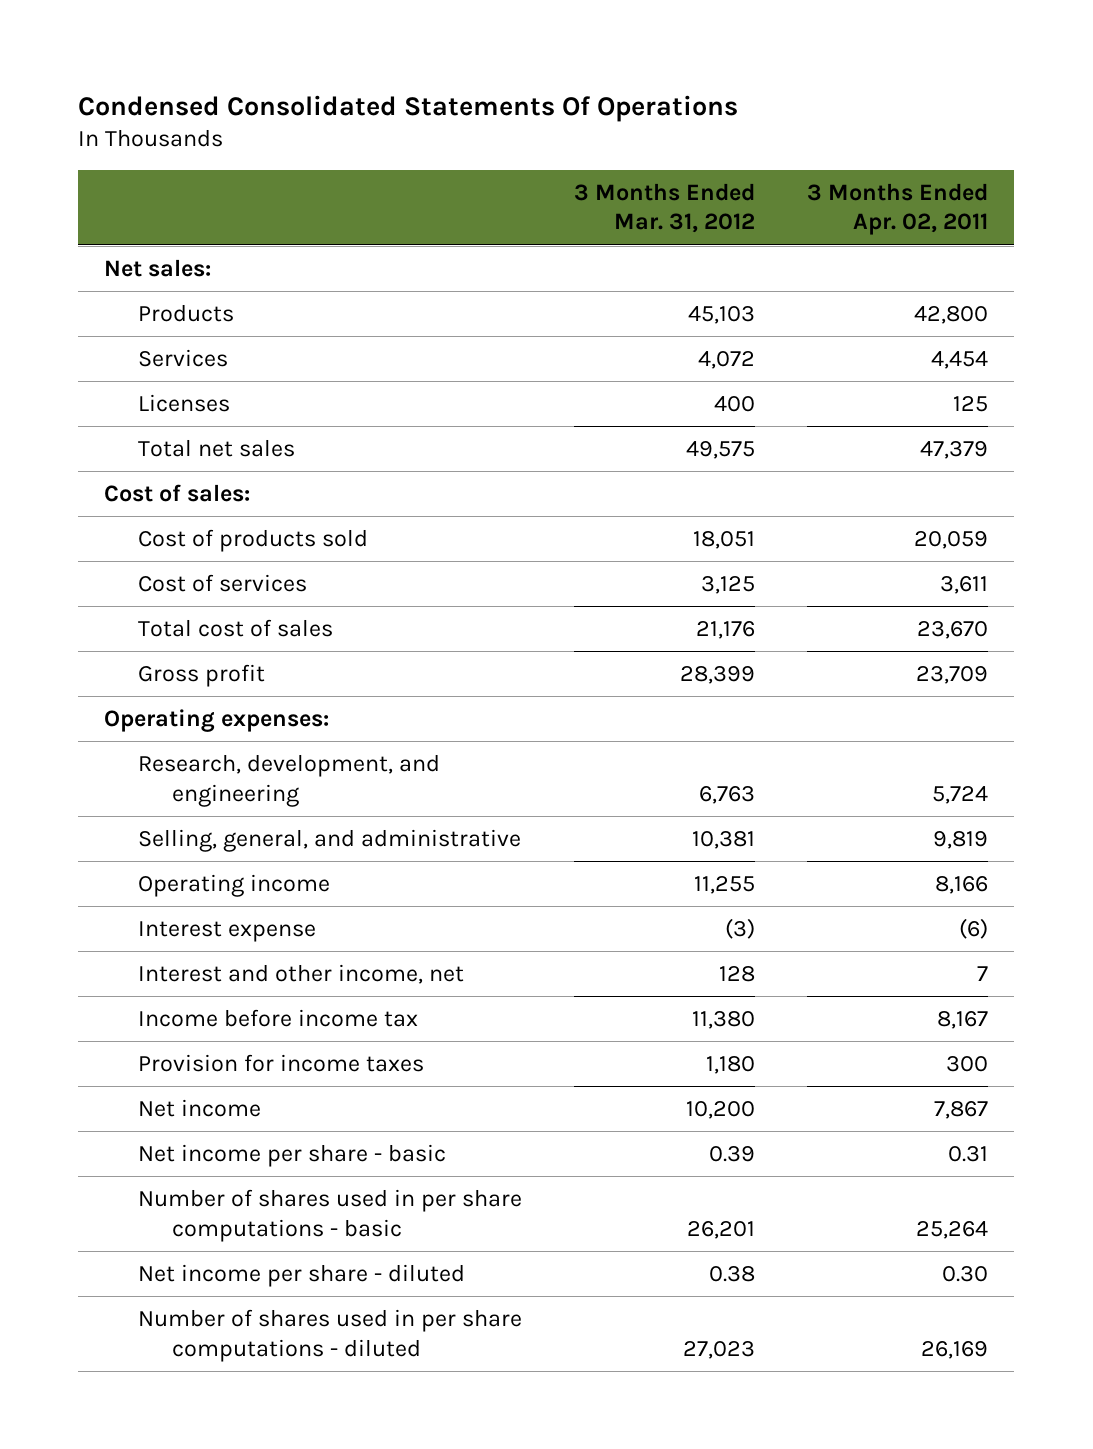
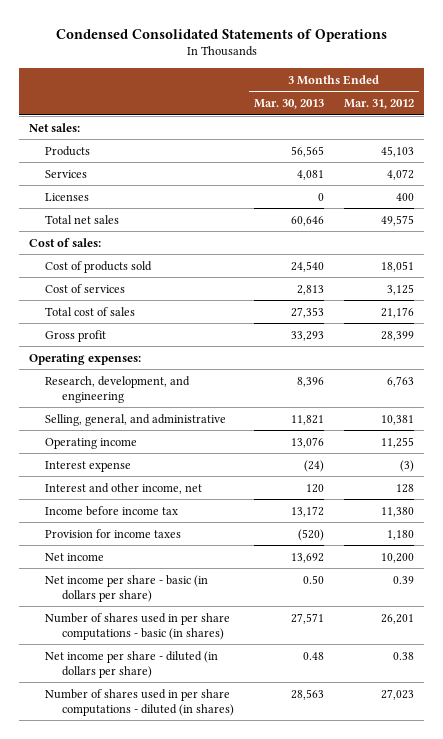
- Condensed Consolidated Statements Of Operations
+ Condensed Consolidated Statements of Operations
- | 3 Months Ended Mar. 31, 2012 | 3 Months Ended Apr. 02, 2011
+ | 3 Months Ended Mar. 30, 2013 | 3 Months Ended Mar. 31, 2012
- Net income per share - basic | 0.39 | 0.31
- Number of shares used in per share computations - basic | 26,201 | 25,264
- Net income per share - diluted | 0.38 | 0.30
- Number of shares used in per share computations - diluted | 27,023 | 26,169
+ Net income per share - basic (in dollars per share) | 0.50 | 0.39
+ Number of shares used in per share computations - basic (in shares) | 27,571 | 26,201
+ Net income per share - diluted (in dollars per share) | 0.48 | 0.38
+ Number of shares used in per share computations - diluted (in shares) | 28,563 | 27,023

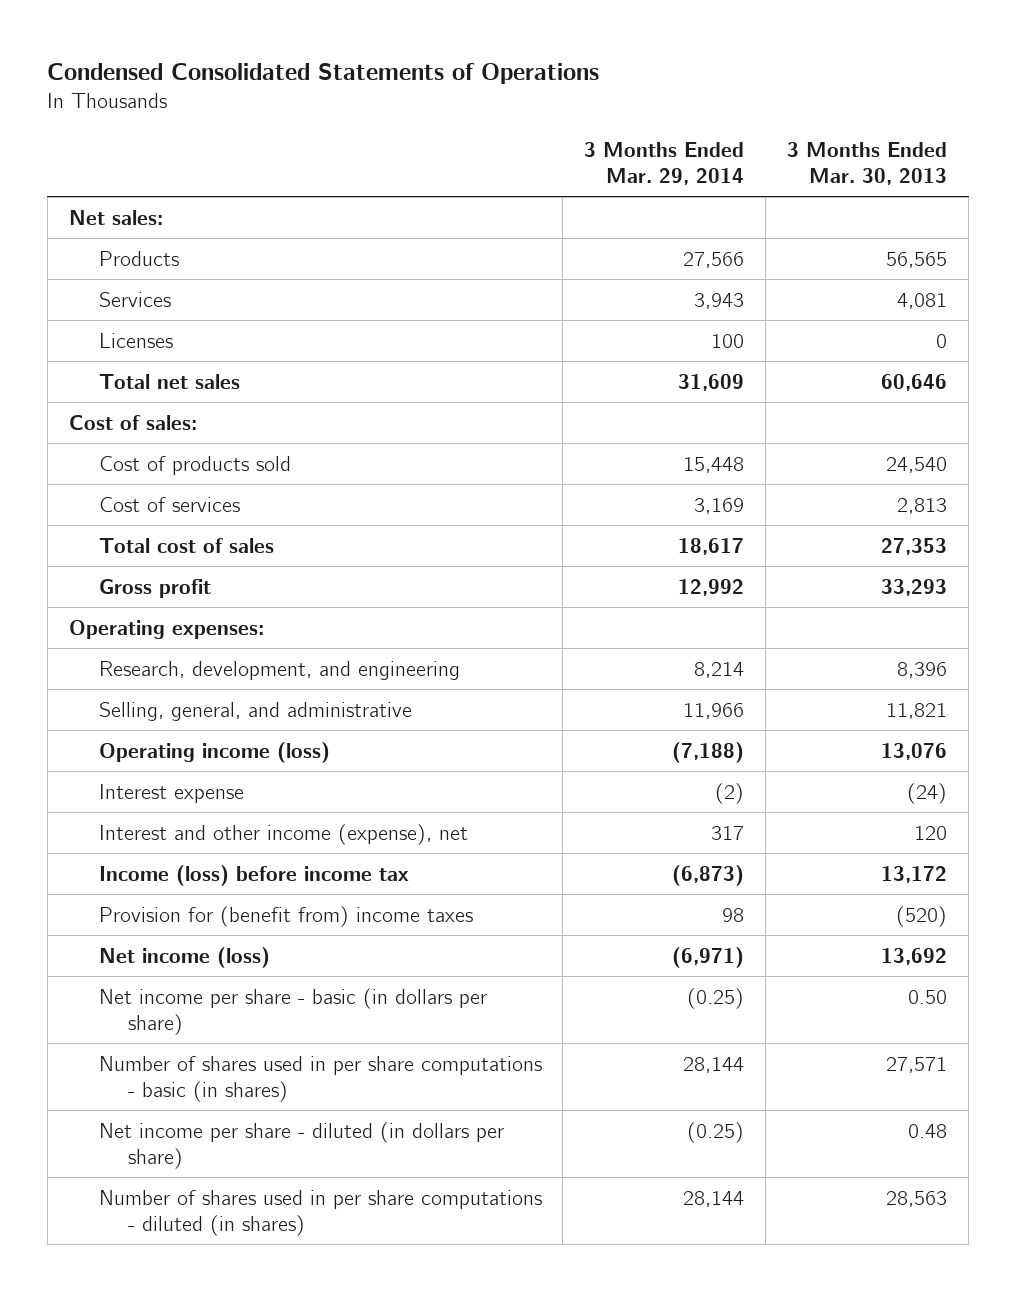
- | 3 Months Ended Mar. 30, 2013 | 3 Months Ended Mar. 31, 2012
+ | 3 Months Ended Mar. 29, 2014 | 3 Months Ended Mar. 30, 2013
- Operating income | 13,076 | 11,255
+ Operating income (loss) | (7,188) | 13,076
- Interest and other income, net | 120 | 128
- Income before income tax | 13,172 | 11,380
- Provision for income taxes | (520) | 1,180
- Net income | 13,692 | 10,200
+ Interest and other income (expense), net | 317 | 120
+ Income (loss) before income tax | (6,873) | 13,172
+ Provision for (benefit from) income taxes | 98 | (520)
+ Net income (loss) | (6,971) | 13,692

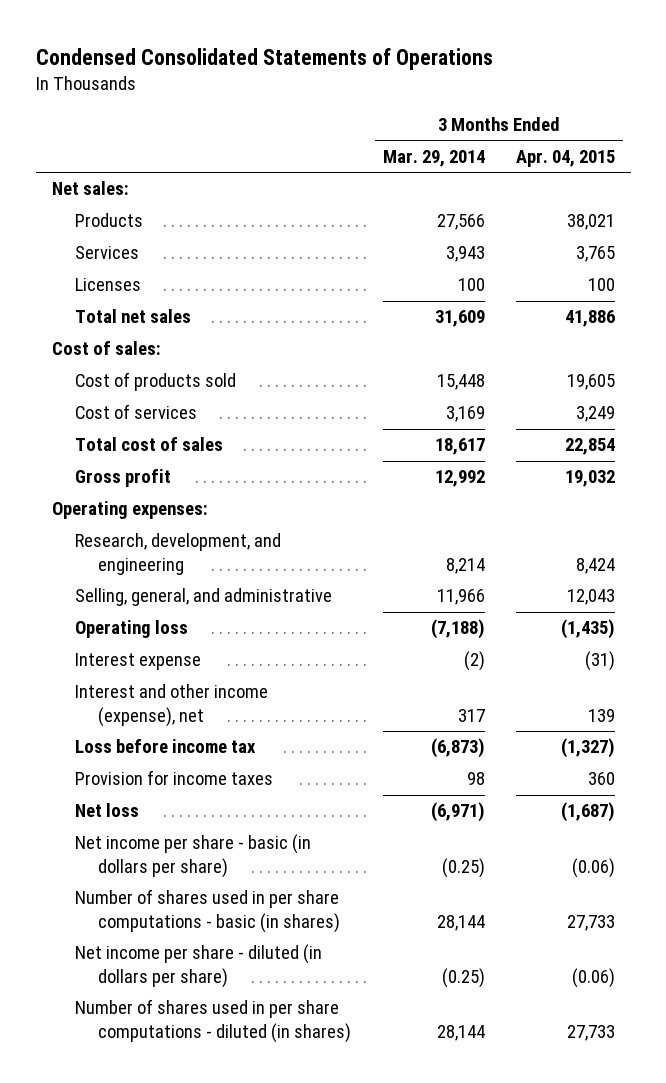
- | 3 Months Ended Mar. 29, 2014 | 3 Months Ended Mar. 30, 2013
+ | 3 Months Ended Mar. 29, 2014 | 3 Months Ended Apr. 04, 2015
- Operating income (loss) | (7,188) | 13,076
+ Operating loss | (7,188) | (1,435)
- Income (loss) before income tax | (6,873) | 13,172
- Provision for (benefit from) income taxes | 98 | (520)
- Net income (loss) | (6,971) | 13,692
+ Loss before income tax | (6,873) | (1,327)
+ Provision for income taxes | 98 | 360
+ Net loss | (6,971) | (1,687)

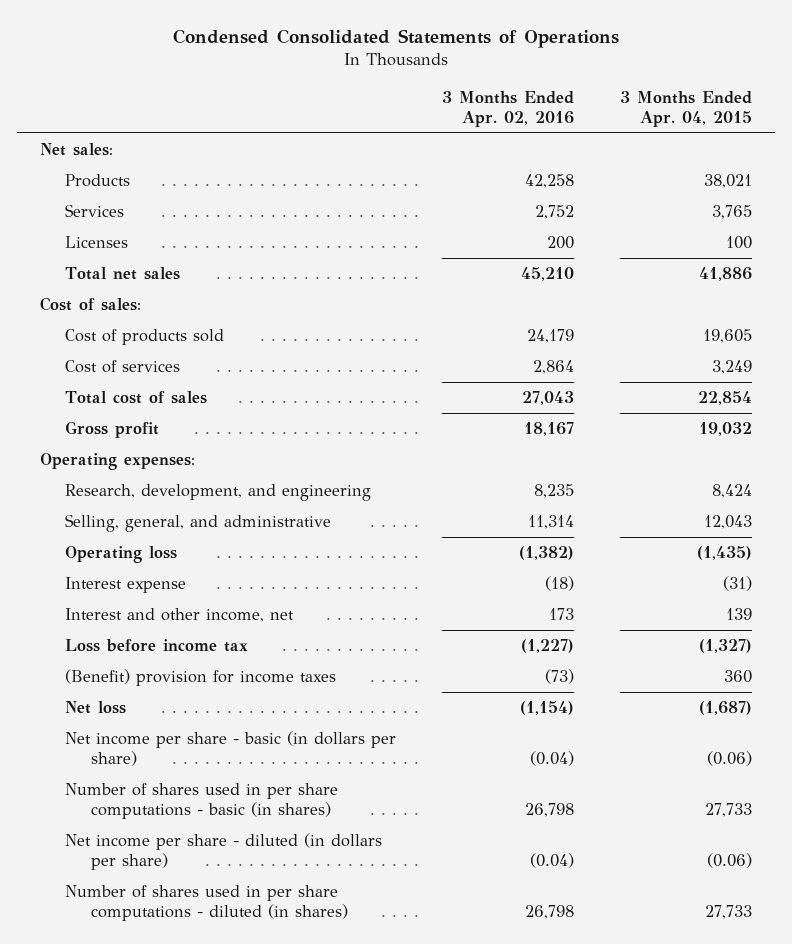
- | 3 Months Ended Mar. 29, 2014 | 3 Months Ended Apr. 04, 2015
+ | 3 Months Ended Apr. 02, 2016 | 3 Months Ended Apr. 04, 2015
- Interest and other income (expense), net | 317 | 139
+ Interest and other income, net | 173 | 139
- Provision for income taxes | 98 | 360
+ (Benefit) provision for income taxes | (73) | 360

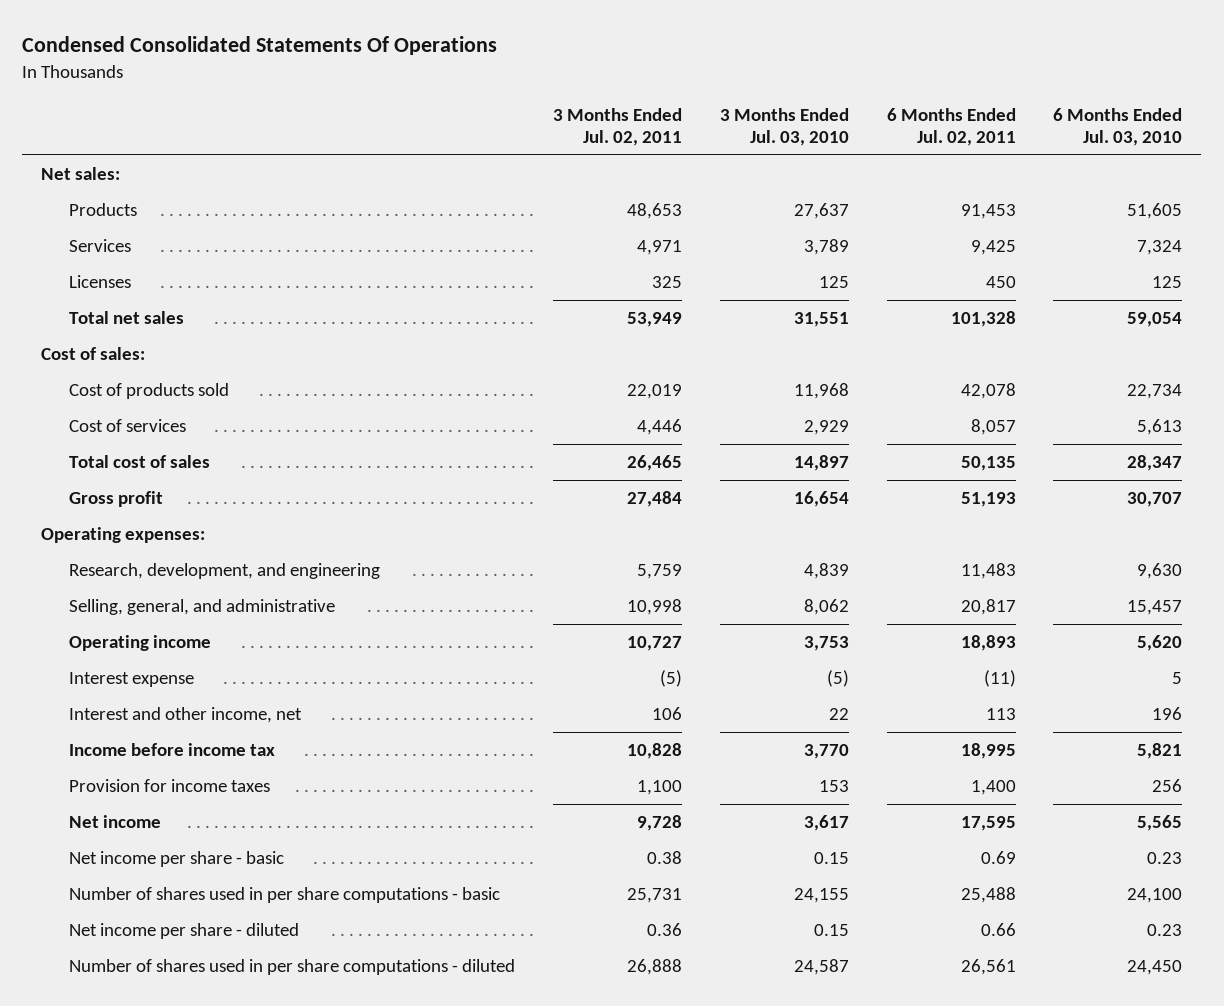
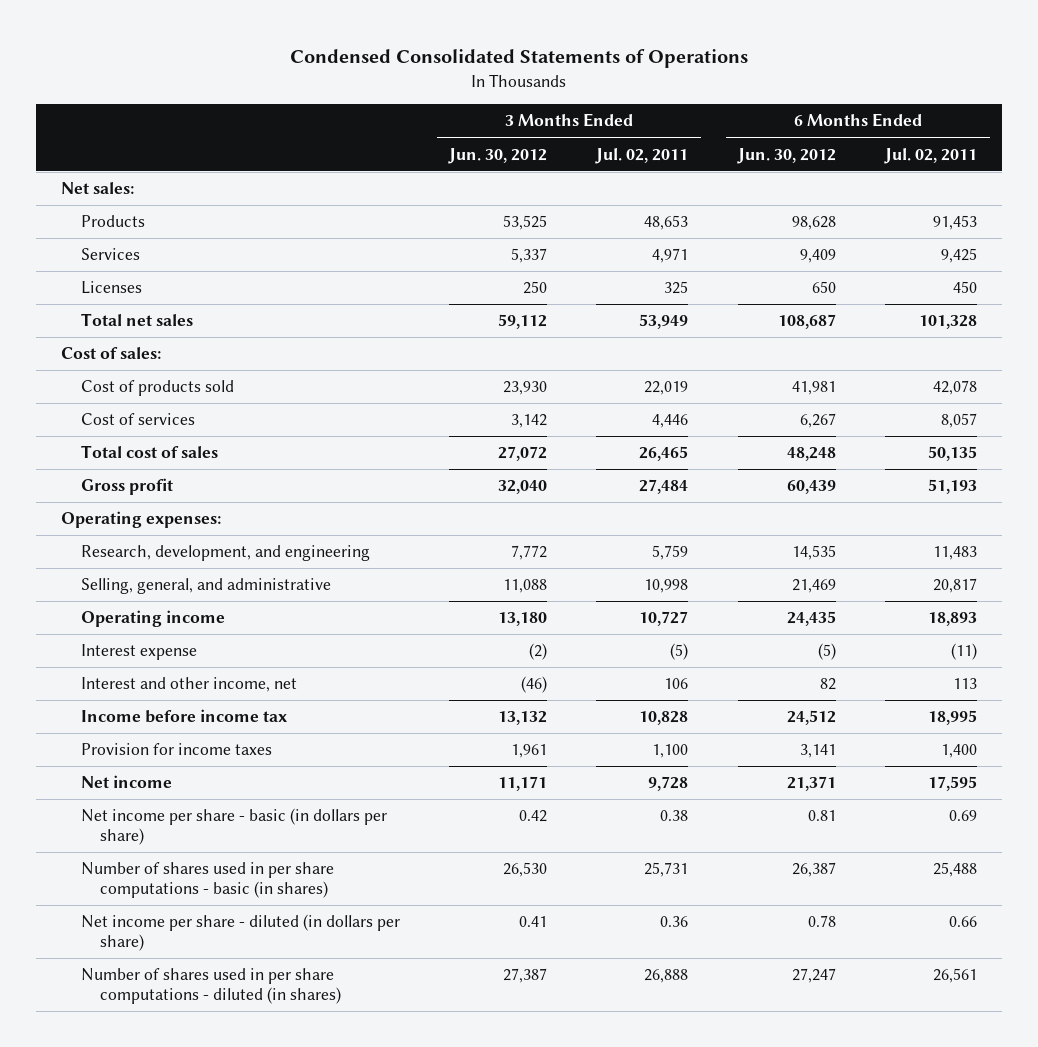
- Condensed Consolidated Statements Of Operations
+ Condensed Consolidated Statements of Operations
- | 3 Months Ended Jul. 02, 2011 | 3 Months Ended Jul. 03, 2010 | 6 Months Ended Jul. 02, 2011 | 6 Months Ended Jul. 03, 2010
+ | 3 Months Ended Jun. 30, 2012 | 3 Months Ended Jul. 02, 2011 | 6 Months Ended Jun. 30, 2012 | 6 Months Ended Jul. 02, 2011
- Net income per share - basic | 0.38 | 0.15 | 0.69 | 0.23
- Number of shares used in per share computations - basic | 25,731 | 24,155 | 25,488 | 24,100
- Net income per share - diluted | 0.36 | 0.15 | 0.66 | 0.23
- Number of shares used in per share computations - diluted | 26,888 | 24,587 | 26,561 | 24,450
+ Net income per share - basic (in dollars per share) | 0.42 | 0.38 | 0.81 | 0.69
+ Number of shares used in per share computations - basic (in shares) | 26,530 | 25,731 | 26,387 | 25,488
+ Net income per share - diluted (in dollars per share) | 0.41 | 0.36 | 0.78 | 0.66
+ Number of shares used in per share computations - diluted (in shares) | 27,387 | 26,888 | 27,247 | 26,561

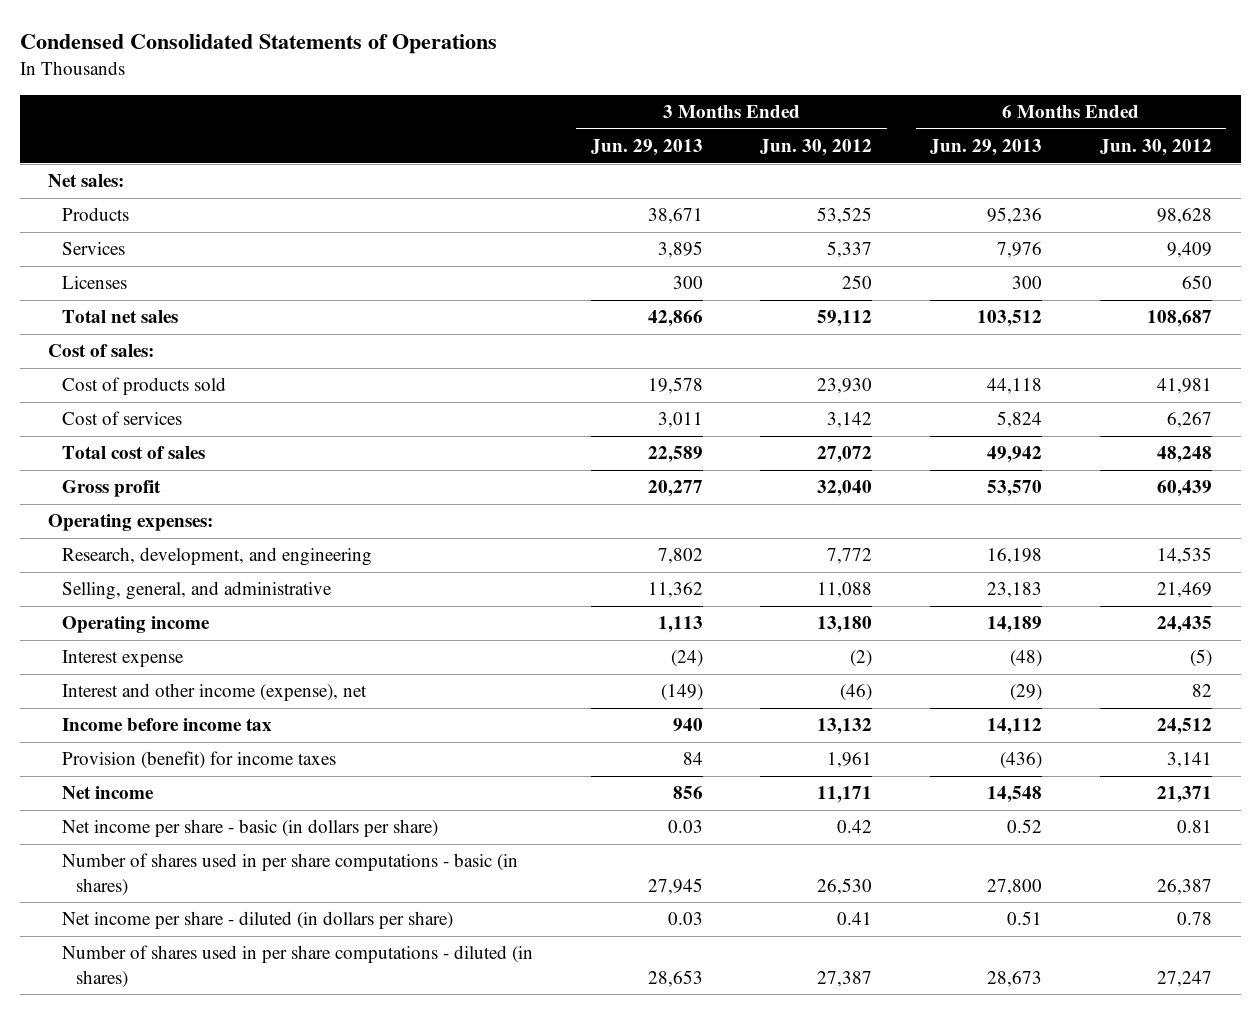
- | 3 Months Ended Jun. 30, 2012 | 3 Months Ended Jul. 02, 2011 | 6 Months Ended Jun. 30, 2012 | 6 Months Ended Jul. 02, 2011
+ | 3 Months Ended Jun. 29, 2013 | 3 Months Ended Jun. 30, 2012 | 6 Months Ended Jun. 29, 2013 | 6 Months Ended Jun. 30, 2012
- Interest and other income, net | (46) | 106 | 82 | 113
+ Interest and other income (expense), net | (149) | (46) | (29) | 82
- Provision for income taxes | 1,961 | 1,100 | 3,141 | 1,400
+ Provision (benefit) for income taxes | 84 | 1,961 | (436) | 3,141

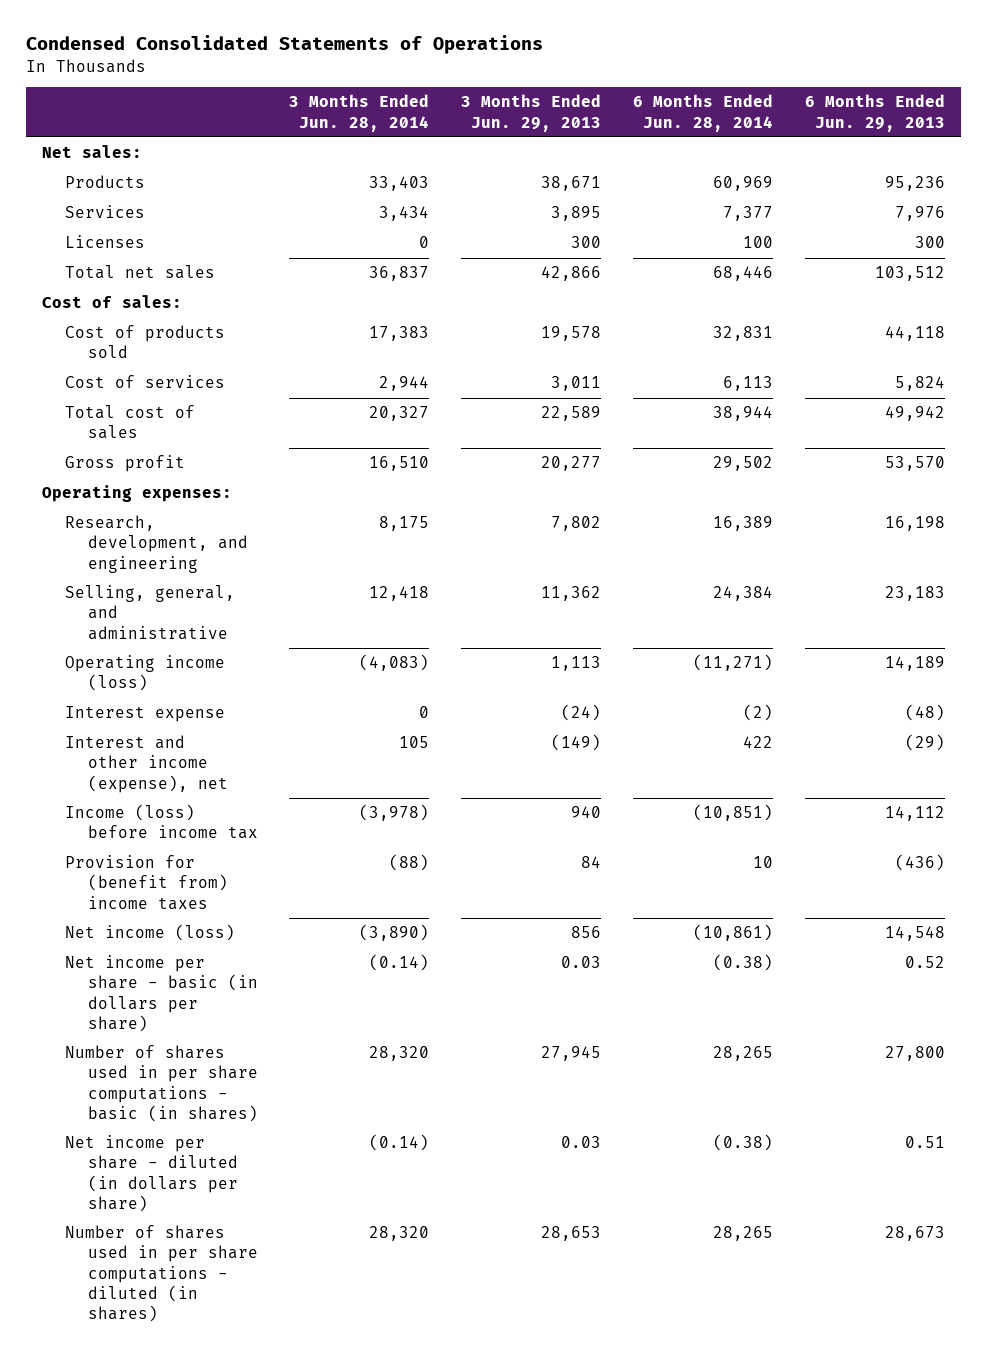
- | 3 Months Ended Jun. 29, 2013 | 3 Months Ended Jun. 30, 2012 | 6 Months Ended Jun. 29, 2013 | 6 Months Ended Jun. 30, 2012
+ | 3 Months Ended Jun. 28, 2014 | 3 Months Ended Jun. 29, 2013 | 6 Months Ended Jun. 28, 2014 | 6 Months Ended Jun. 29, 2013
- Operating income | 1,113 | 13,180 | 14,189 | 24,435
+ Operating income (loss) | (4,083) | 1,113 | (11,271) | 14,189
- Income before income tax | 940 | 13,132 | 14,112 | 24,512
- Provision (benefit) for income taxes | 84 | 1,961 | (436) | 3,141
- Net income | 856 | 11,171 | 14,548 | 21,371
+ Income (loss) before income tax | (3,978) | 940 | (10,851) | 14,112
+ Provision for (benefit from) income taxes | (88) | 84 | 10 | (436)
+ Net income (loss) | (3,890) | 856 | (10,861) | 14,548

